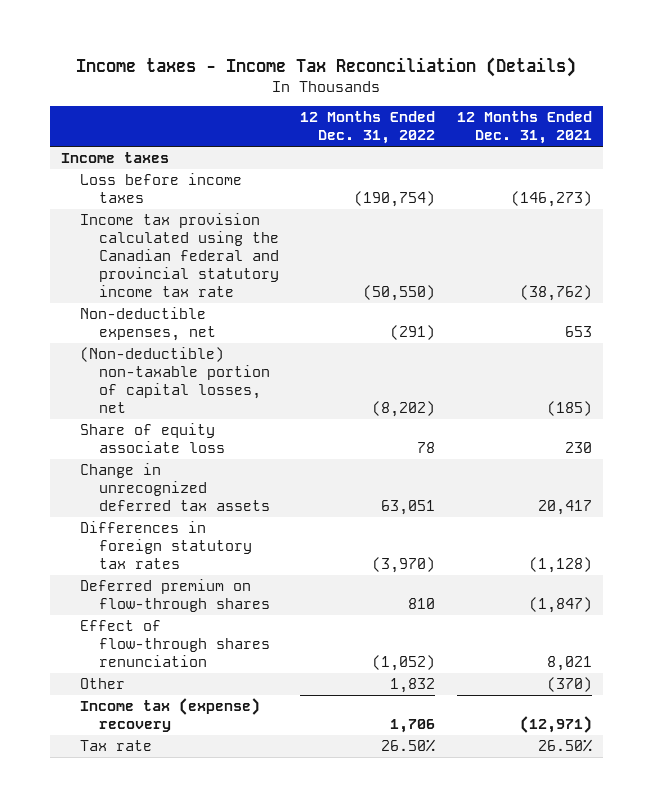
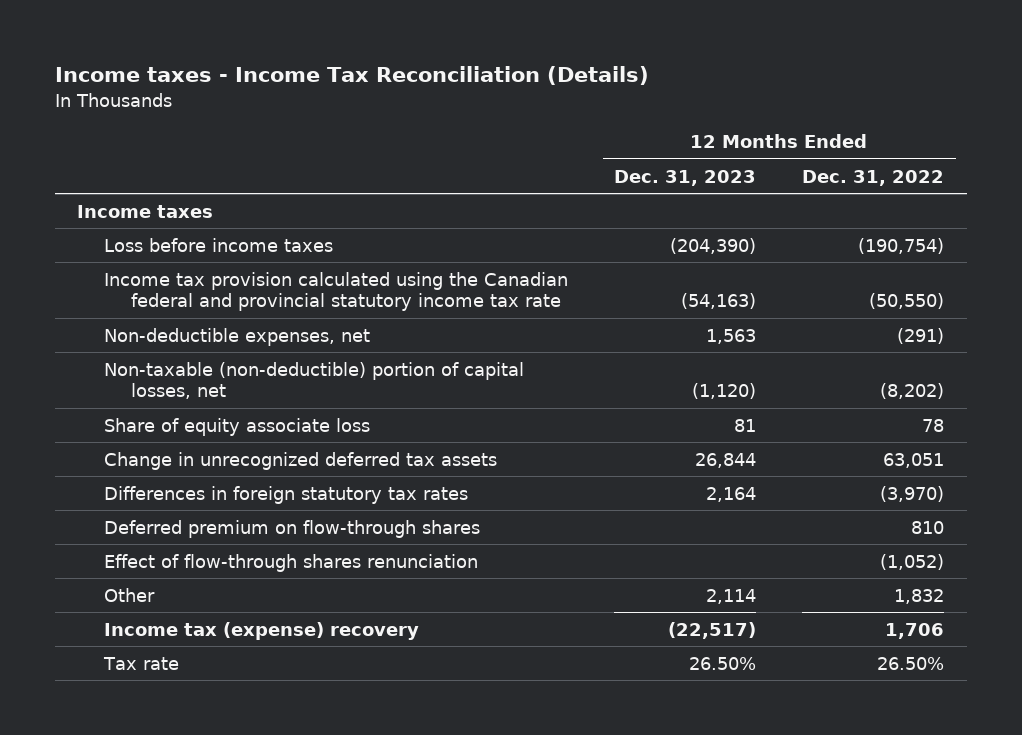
- | 12 Months Ended Dec. 31, 2022 | 12 Months Ended Dec. 31, 2021
+ | 12 Months Ended Dec. 31, 2023 | 12 Months Ended Dec. 31, 2022
- (Non-deductible) non-taxable portion of capital losses, net | (8,202) | (185)
+ Non-taxable (non-deductible) portion of capital losses, net | (1,120) | (8,202)

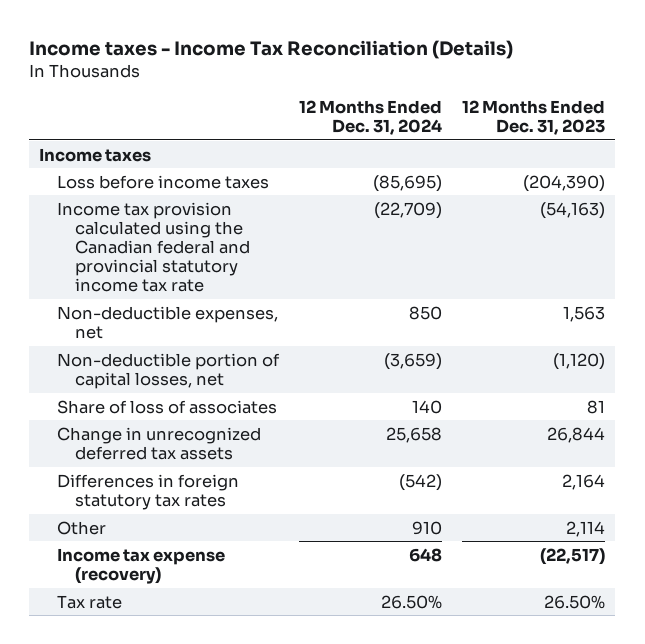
- | 12 Months Ended Dec. 31, 2023 | 12 Months Ended Dec. 31, 2022
+ | 12 Months Ended Dec. 31, 2024 | 12 Months Ended Dec. 31, 2023
- Non-taxable (non-deductible) portion of capital losses, net | (1,120) | (8,202)
- Share of equity associate loss | 81 | 78
+ Non-deductible portion of capital losses, net | (3,659) | (1,120)
+ Share of loss of associates | 140 | 81
- Deferred premium on flow-through shares | | 810
- Effect of flow-through shares renunciation | | (1,052)
- Income tax (expense) recovery | (22,517) | 1,706
+ Income tax expense (recovery) | 648 | (22,517)

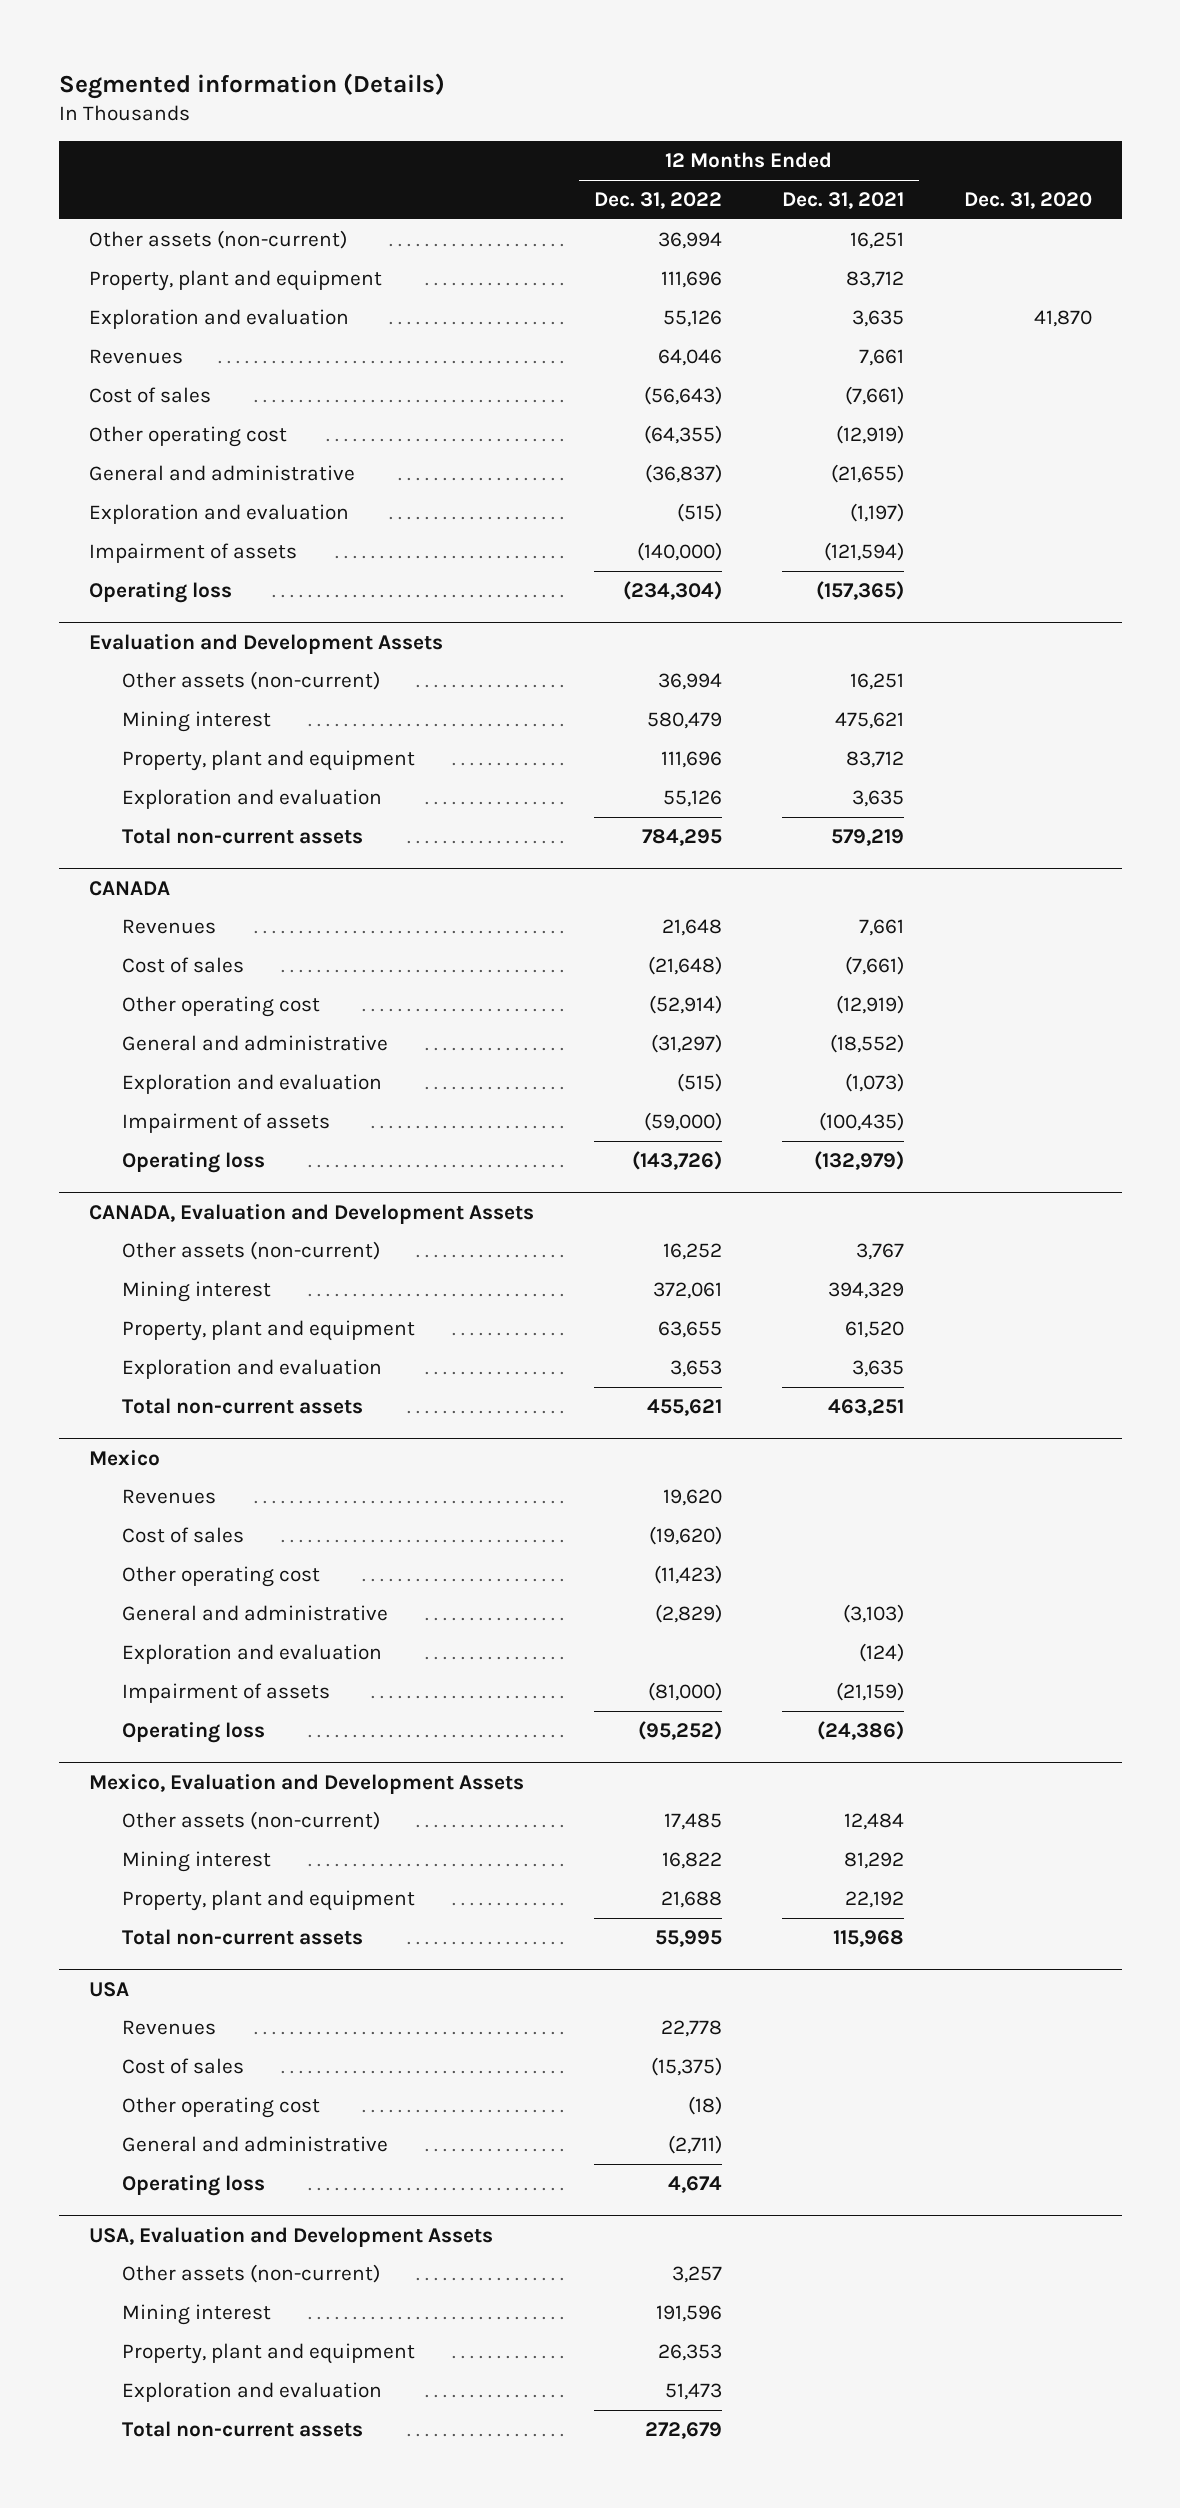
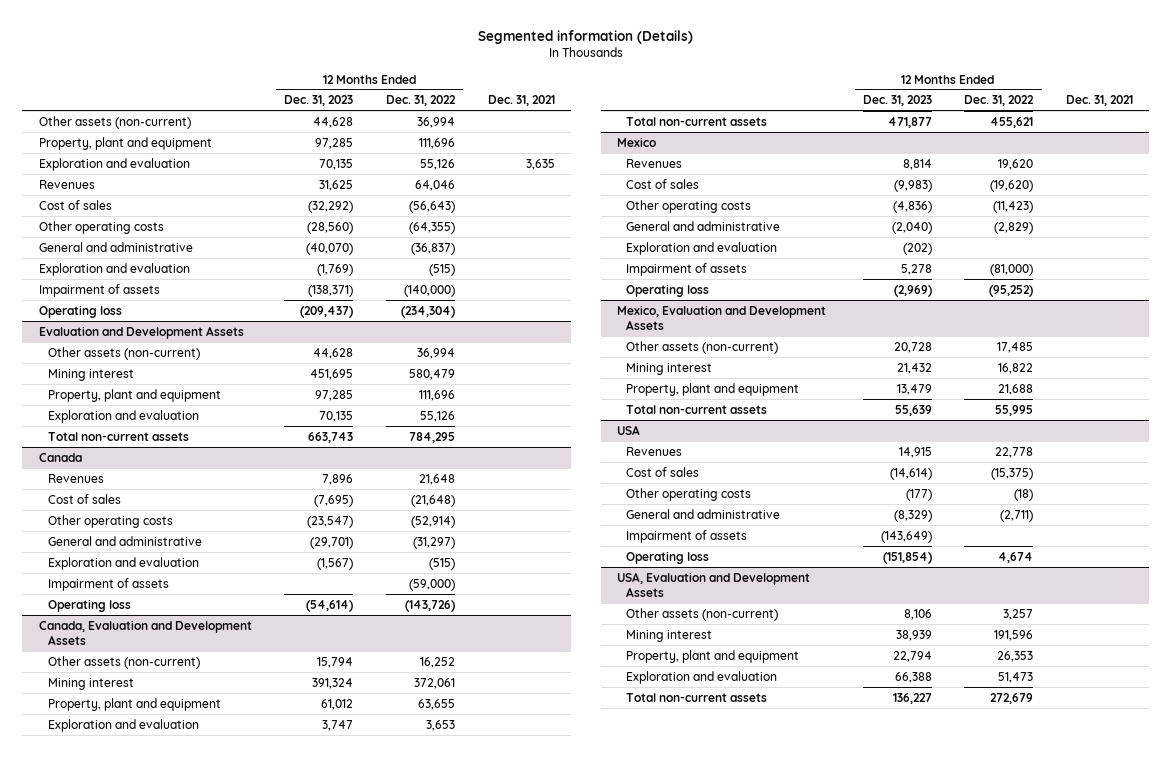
- | 12 Months Ended Dec. 31, 2022 | 12 Months Ended Dec. 31, 2021 | Dec. 31, 2020
+ | 12 Months Ended Dec. 31, 2023 | 12 Months Ended Dec. 31, 2022 | Dec. 31, 2021
- Other operating cost | (64,355) | (12,919) |
+ Other operating costs | (28,560) | (64,355) |
- CANADA
+ Canada
- Other operating cost | (52,914) | (12,919) |
+ Other operating costs | (23,547) | (52,914) |
- CANADA, Evaluation and Development Assets
+ Canada, Evaluation and Development Assets
@ Mexico
- Other operating cost | (11,423) | |
+ Other operating costs | (4,836) | (11,423) |
@ USA
- Other operating cost | (18) | |
+ Other operating costs | (177) | (18) |
+ Impairment of assets | (143,649) | |

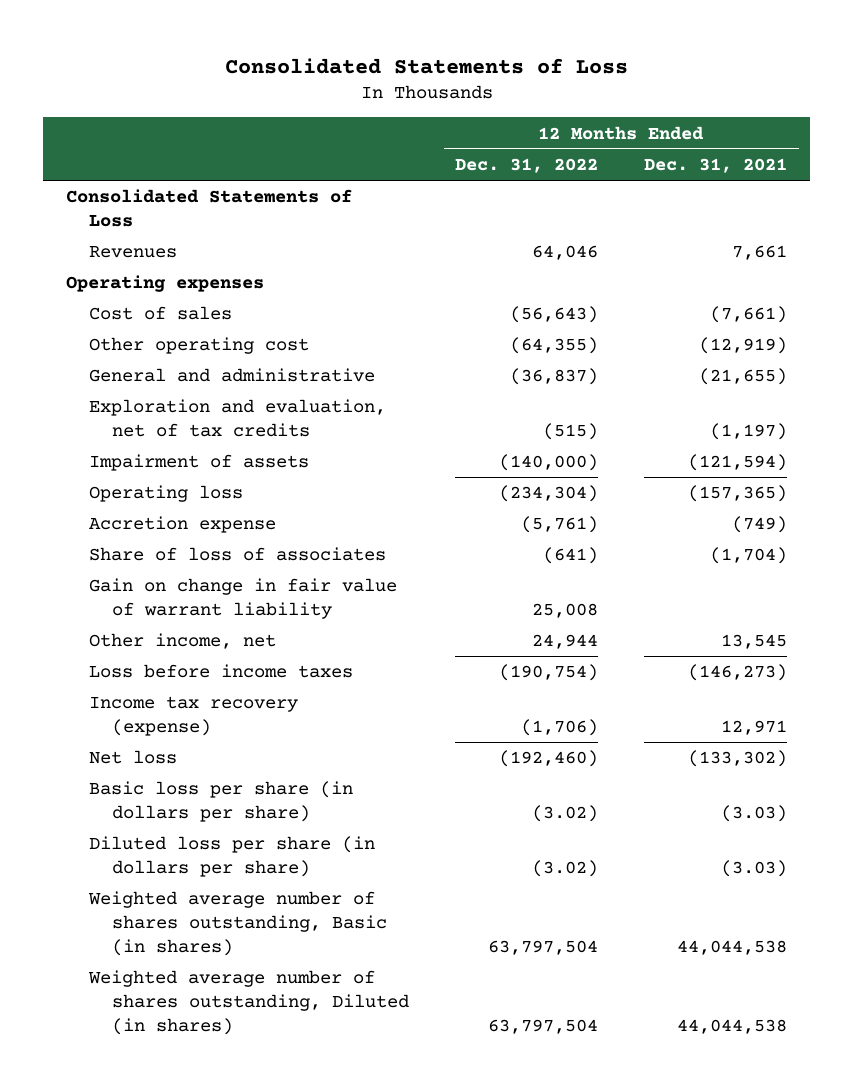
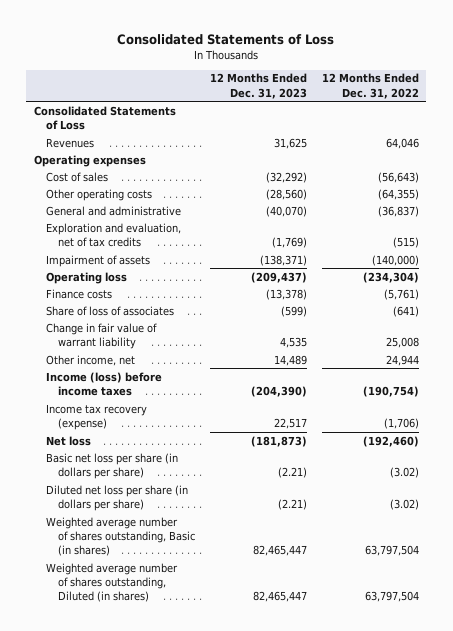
- | 12 Months Ended Dec. 31, 2022 | 12 Months Ended Dec. 31, 2021
+ | 12 Months Ended Dec. 31, 2023 | 12 Months Ended Dec. 31, 2022
- Other operating cost | (64,355) | (12,919)
+ Other operating costs | (28,560) | (64,355)
- Accretion expense | (5,761) | (749)
+ Finance costs | (13,378) | (5,761)
- Gain on change in fair value of warrant liability | 25,008 |
+ Change in fair value of warrant liability | 4,535 | 25,008
- Loss before income taxes | (190,754) | (146,273)
+ Income (loss) before income taxes | (204,390) | (190,754)
- Basic loss per share (in dollars per share) | (3.02) | (3.03)
- Diluted loss per share (in dollars per share) | (3.02) | (3.03)
+ Basic net loss per share (in dollars per share) | (2.21) | (3.02)
+ Diluted net loss per share (in dollars per share) | (2.21) | (3.02)

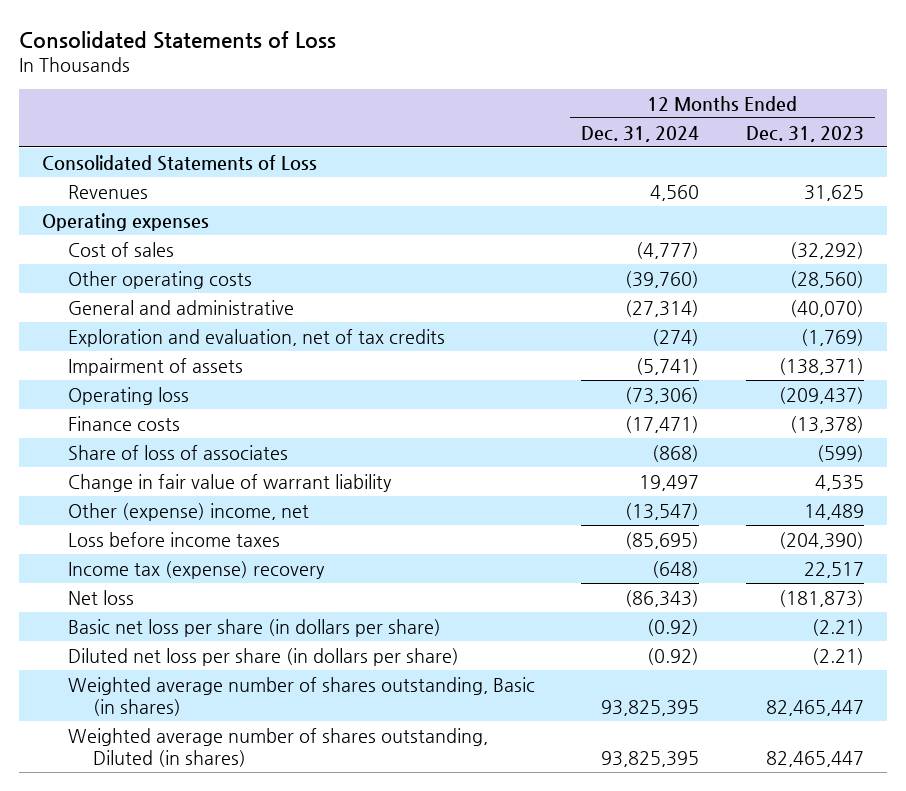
- | 12 Months Ended Dec. 31, 2023 | 12 Months Ended Dec. 31, 2022
+ | 12 Months Ended Dec. 31, 2024 | 12 Months Ended Dec. 31, 2023
- Other income, net | 14,489 | 24,944
- Income (loss) before income taxes | (204,390) | (190,754)
- Income tax recovery (expense) | 22,517 | (1,706)
+ Other (expense) income, net | (13,547) | 14,489
+ Loss before income taxes | (85,695) | (204,390)
+ Income tax (expense) recovery | (648) | 22,517

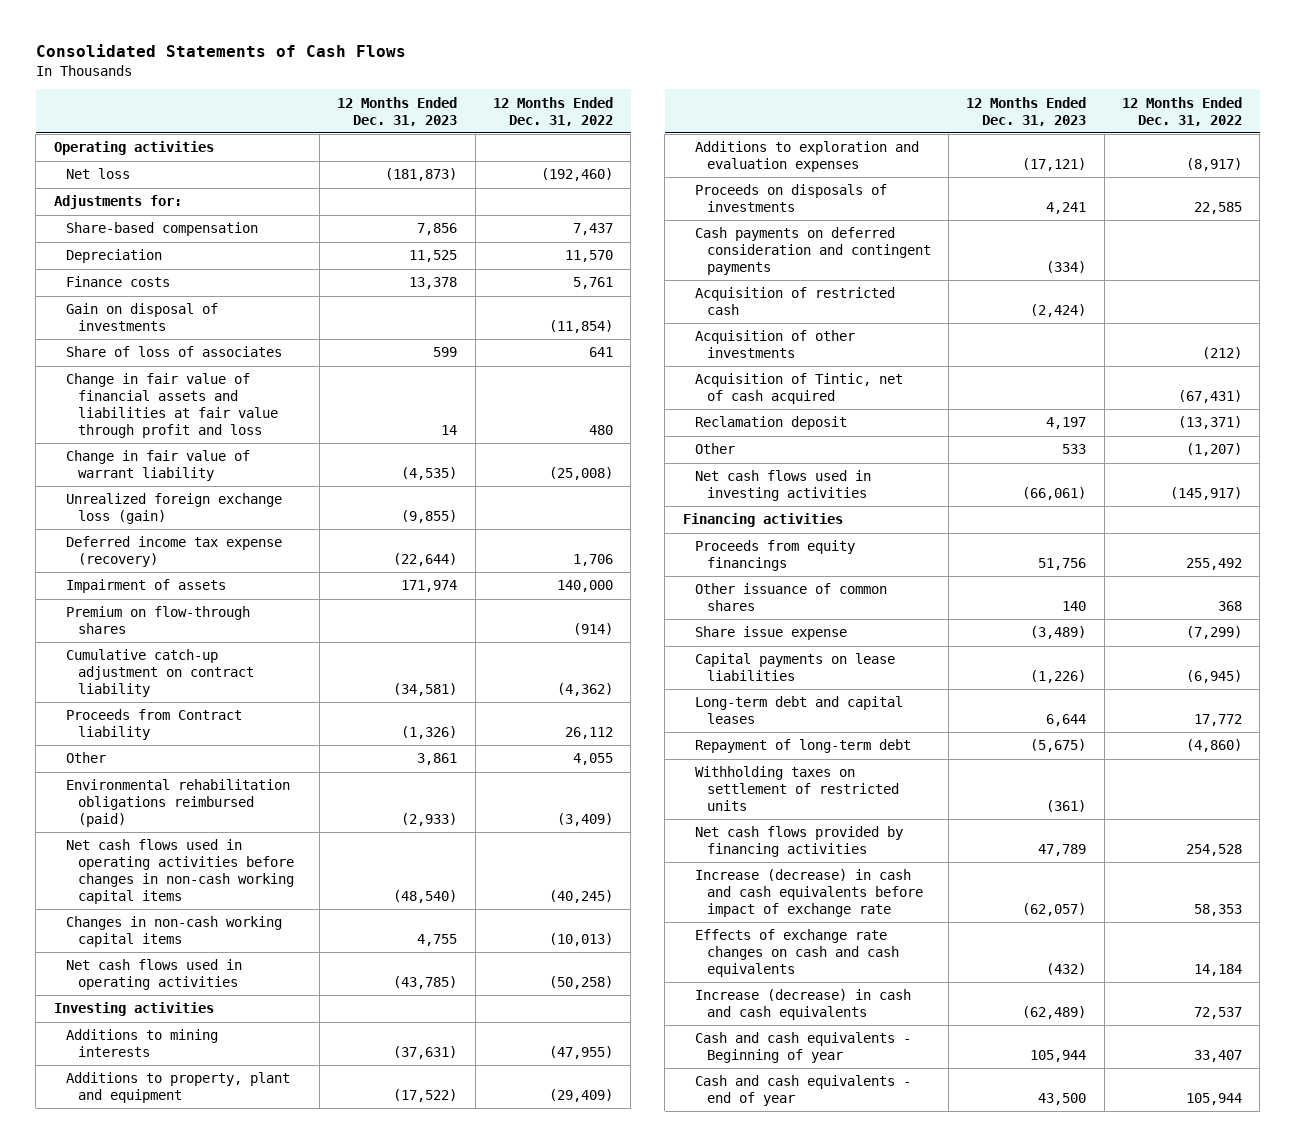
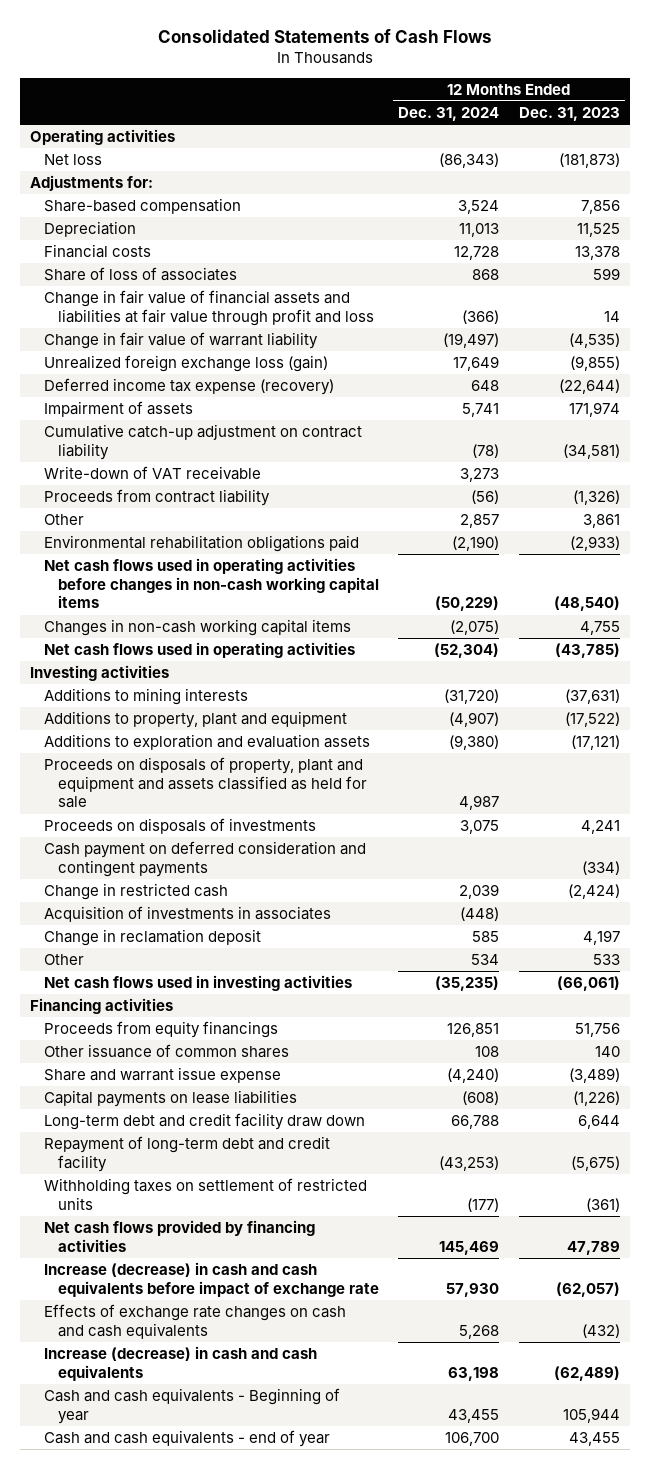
- | 12 Months Ended Dec. 31, 2023 | 12 Months Ended Dec. 31, 2022
+ | 12 Months Ended Dec. 31, 2024 | 12 Months Ended Dec. 31, 2023
- Finance costs | 13,378 | 5,761
- Gain on disposal of investments | | (11,854)
+ Financial costs | 12,728 | 13,378
- Premium on flow-through shares | | (914)
- Proceeds from Contract liability | (1,326) | 26,112
+ Write-down of VAT receivable | 3,273 |
+ Proceeds from contract liability | (56) | (1,326)
- Environmental rehabilitation obligations reimbursed (paid) | (2,933) | (3,409)
+ Environmental rehabilitation obligations paid | (2,190) | (2,933)
- Additions to exploration and evaluation expenses | (17,121) | (8,917)
+ Additions to exploration and evaluation assets | (9,380) | (17,121)
+ Proceeds on disposals of property, plant and equipment and assets classified as held for sale | 4,987 |
- Cash payments on deferred consideration and contingent payments | (334) |
- Acquisition of restricted cash | (2,424) |
- Acquisition of other investments | | (212)
- Acquisition of Tintic, net of cash acquired | | (67,431)
- Reclamation deposit | 4,197 | (13,371)
+ Cash payment on deferred consideration and contingent payments | | (334)
+ Change in restricted cash | 2,039 | (2,424)
+ Acquisition of investments in associates | (448) |
+ Change in reclamation deposit | 585 | 4,197
- Share issue expense | (3,489) | (7,299)
+ Share and warrant issue expense | (4,240) | (3,489)
- Long-term debt and capital leases | 6,644 | 17,772
- Repayment of long-term debt | (5,675) | (4,860)
+ Long-term debt and credit facility draw down | 66,788 | 6,644
+ Repayment of long-term debt and credit facility | (43,253) | (5,675)
- Cash and cash equivalents - end of year | 43,500 | 105,944
+ Cash and cash equivalents - end of year | 106,700 | 43,455

